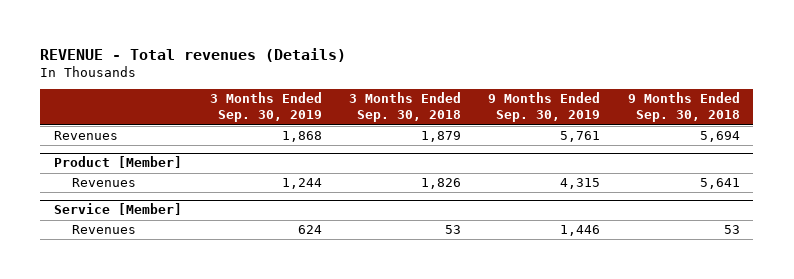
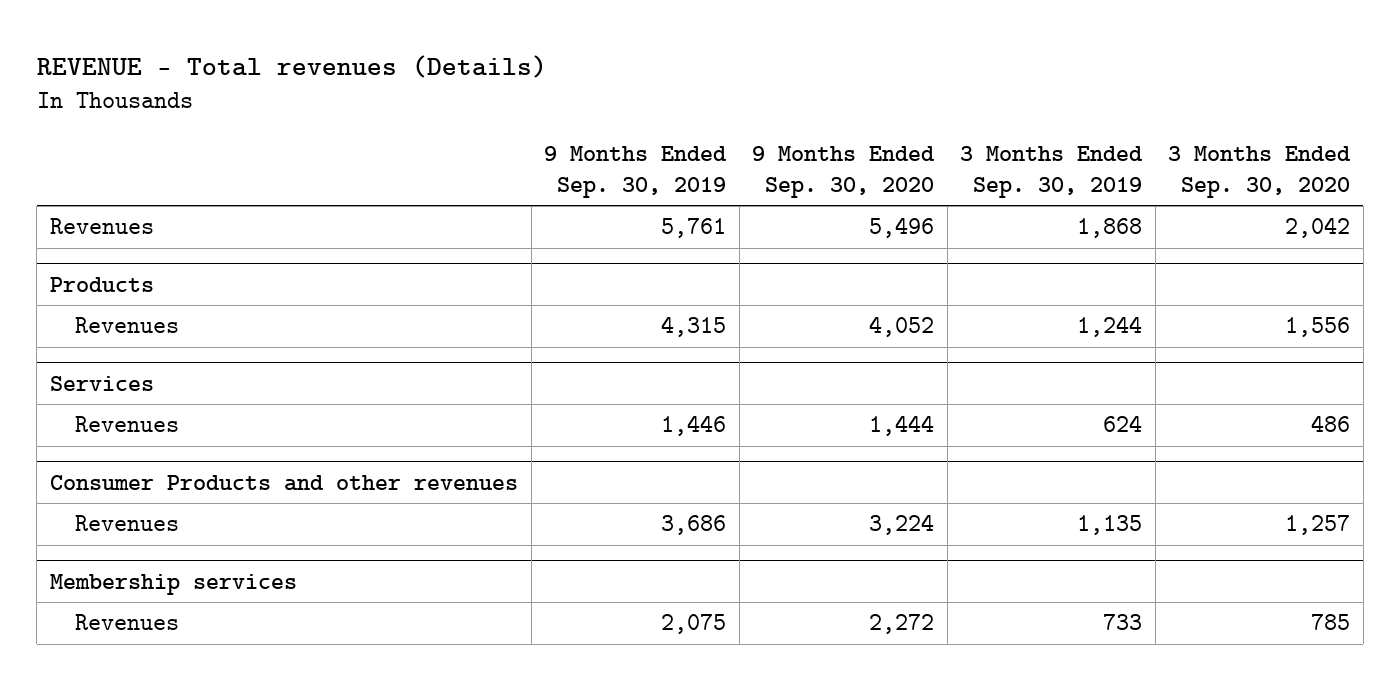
- | 3 Months Ended Sep. 30, 2019 | 3 Months Ended Sep. 30, 2018 | 9 Months Ended Sep. 30, 2019 | 9 Months Ended Sep. 30, 2018
+ | 9 Months Ended Sep. 30, 2019 | 9 Months Ended Sep. 30, 2020 | 3 Months Ended Sep. 30, 2019 | 3 Months Ended Sep. 30, 2020
- Product [Member]
+ Products
- Service [Member]
+ Services
+ Consumer Products and other revenues
+ Revenues | 3,686 | 3,224 | 1,135 | 1,257
+ Membership services
+ Revenues | 2,075 | 2,272 | 733 | 785

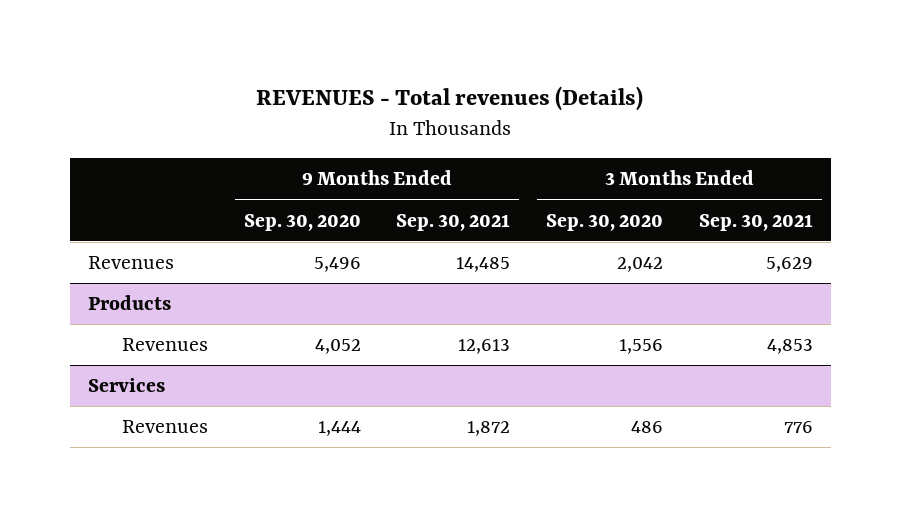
- REVENUE - Total revenues (Details)
+ REVENUES - Total revenues (Details)
- | 9 Months Ended Sep. 30, 2019 | 9 Months Ended Sep. 30, 2020 | 3 Months Ended Sep. 30, 2019 | 3 Months Ended Sep. 30, 2020
+ | 9 Months Ended Sep. 30, 2020 | 9 Months Ended Sep. 30, 2021 | 3 Months Ended Sep. 30, 2020 | 3 Months Ended Sep. 30, 2021
- Consumer Products and other revenues
- Revenues | 3,686 | 3,224 | 1,135 | 1,257
- Membership services
- Revenues | 2,075 | 2,272 | 733 | 785

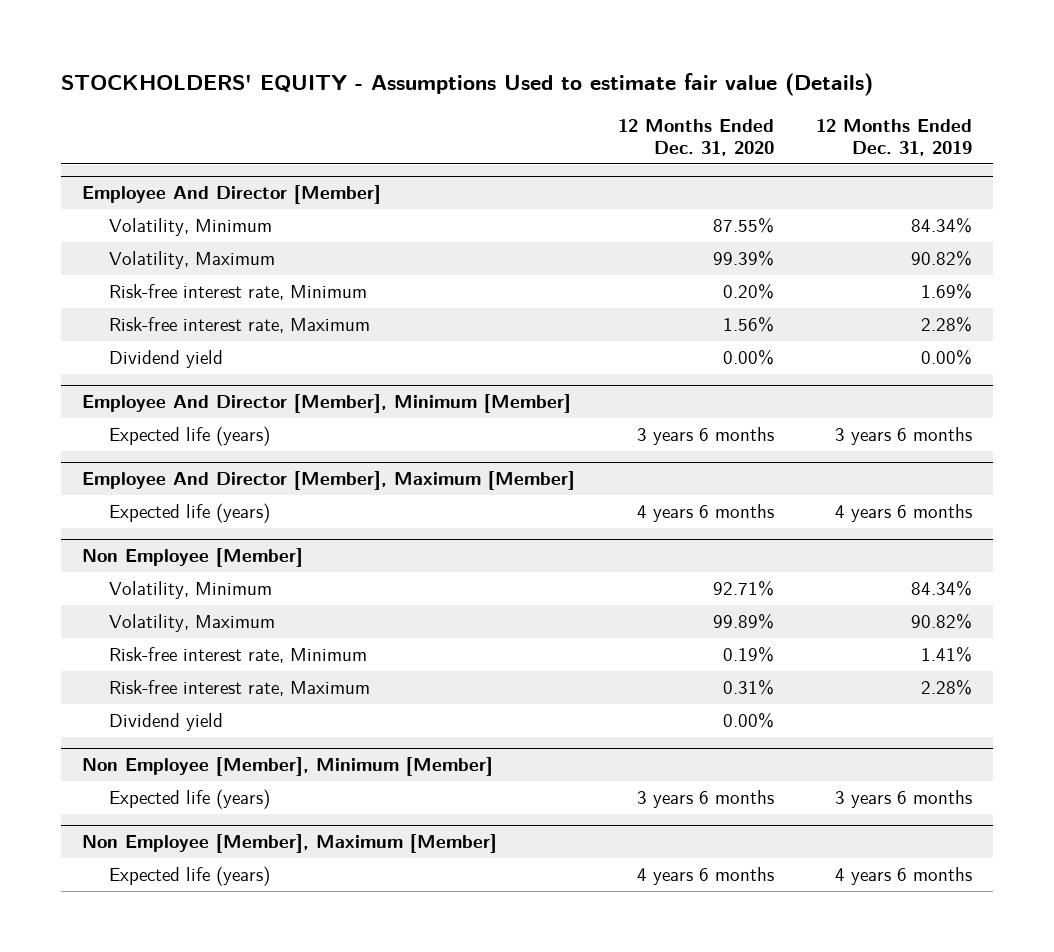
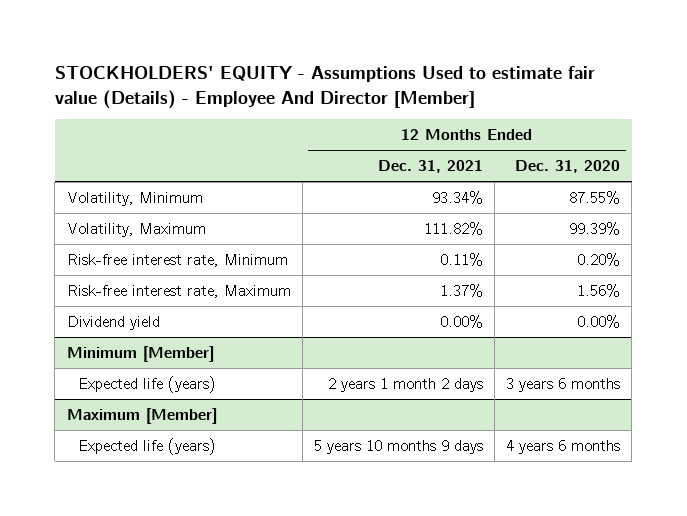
- STOCKHOLDERS' EQUITY - Assumptions Used to estimate fair value (Details)
+ STOCKHOLDERS' EQUITY - Assumptions Used to estimate fair value (Details) - Employee And Director [Member]
- | 12 Months Ended Dec. 31, 2020 | 12 Months Ended Dec. 31, 2019
+ | 12 Months Ended Dec. 31, 2021 | 12 Months Ended Dec. 31, 2020
- Employee And Director [Member]
- Employee And Director [Member], Minimum [Member]
- Expected life (years) | 3 years 6 months | 3 years 6 months
- Employee And Director [Member], Maximum [Member]
- Expected life (years) | 4 years 6 months | 4 years 6 months
- Non Employee [Member]
- Volatility, Minimum | 92.71% | 84.34%
- Volatility, Maximum | 99.89% | 90.82%
- Risk-free interest rate, Minimum | 0.19% | 1.41%
- Risk-free interest rate, Maximum | 0.31% | 2.28%
- Dividend yield | 0.00% |
- Non Employee [Member], Minimum [Member]
+ Minimum [Member]
- Non Employee [Member], Maximum [Member]
+ Maximum [Member]

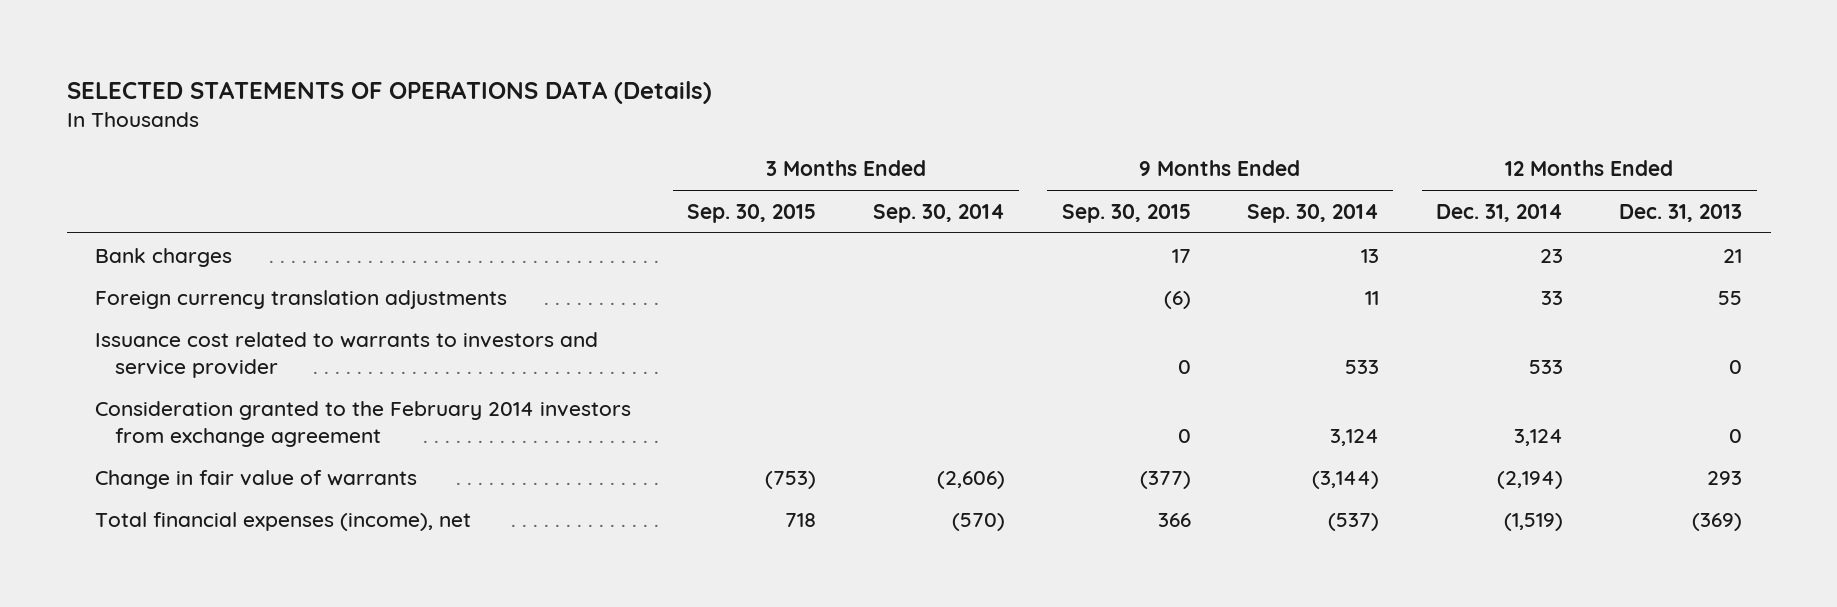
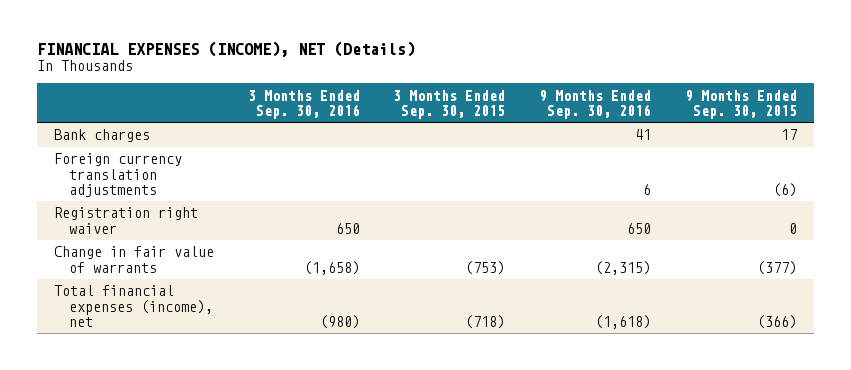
- SELECTED STATEMENTS OF OPERATIONS DATA (Details)
+ FINANCIAL EXPENSES (INCOME), NET (Details)
- | 3 Months Ended Sep. 30, 2015 | 3 Months Ended Sep. 30, 2014 | 9 Months Ended Sep. 30, 2015 | 9 Months Ended Sep. 30, 2014 | 12 Months Ended Dec. 31, 2014 | 12 Months Ended Dec. 31, 2013
+ | 3 Months Ended Sep. 30, 2016 | 3 Months Ended Sep. 30, 2015 | 9 Months Ended Sep. 30, 2016 | 9 Months Ended Sep. 30, 2015
- Issuance cost related to warrants to investors and service provider | | | 0 | 533 | 533 | 0
- Consideration granted to the February 2014 investors from exchange agreement | | | 0 | 3,124 | 3,124 | 0
+ Registration right waiver | 650 | | 650 | 0
- Total financial expenses (income), net | 718 | (570) | 366 | (537) | (1,519) | (369)
+ Total financial expenses (income), net | (980) | (718) | (1,618) | (366)

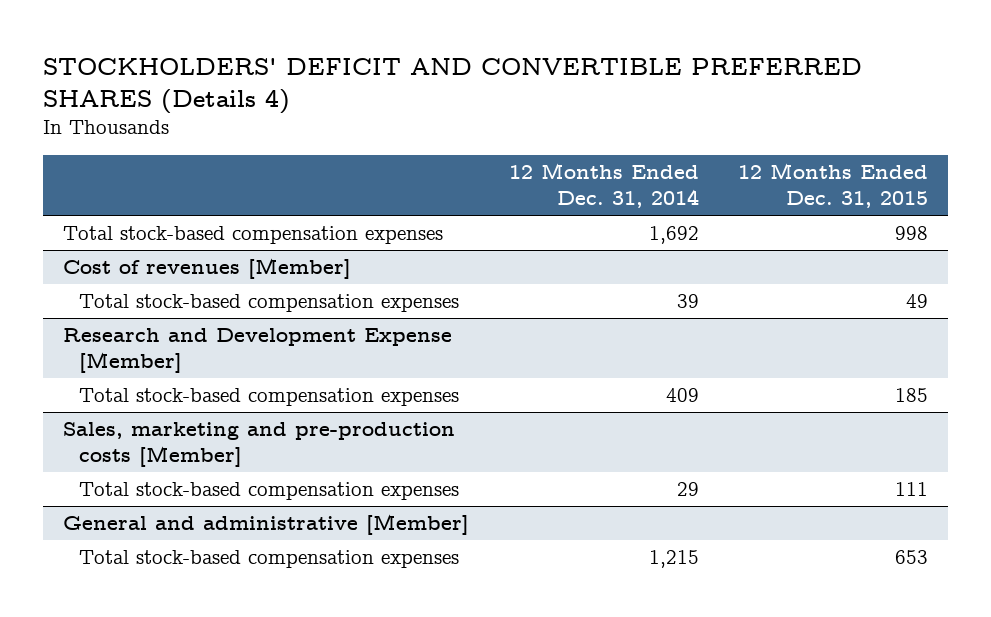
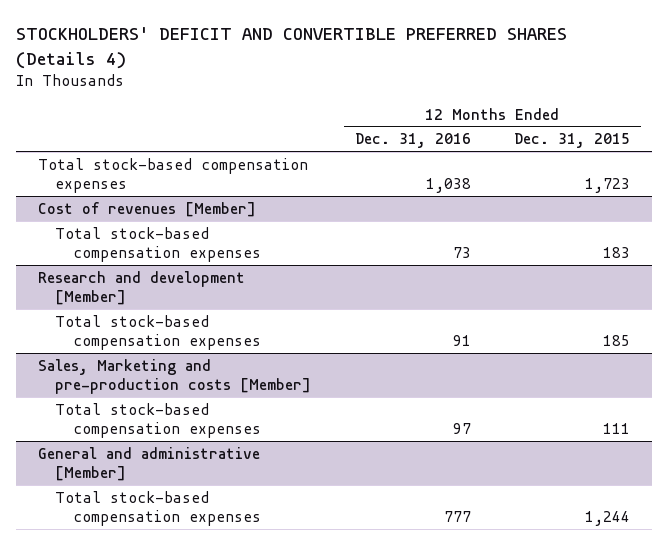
- | 12 Months Ended Dec. 31, 2014 | 12 Months Ended Dec. 31, 2015
+ | 12 Months Ended Dec. 31, 2016 | 12 Months Ended Dec. 31, 2015
- Total stock-based compensation expenses | 1,692 | 998
+ Total stock-based compensation expenses | 1,038 | 1,723
@ Cost of revenues [Member]
- Total stock-based compensation expenses | 39 | 49
- Research and Development Expense [Member]
@ Cost of revenues [Member]
+ Total stock-based compensation expenses | 73 | 183
+ Research and development [Member]
- Sales, marketing and pre-production costs [Member]
+ Sales, Marketing and pre-production costs [Member]
@ General and administrative [Member]
- Total stock-based compensation expenses | 1,215 | 653
+ Total stock-based compensation expenses | 777 | 1,244

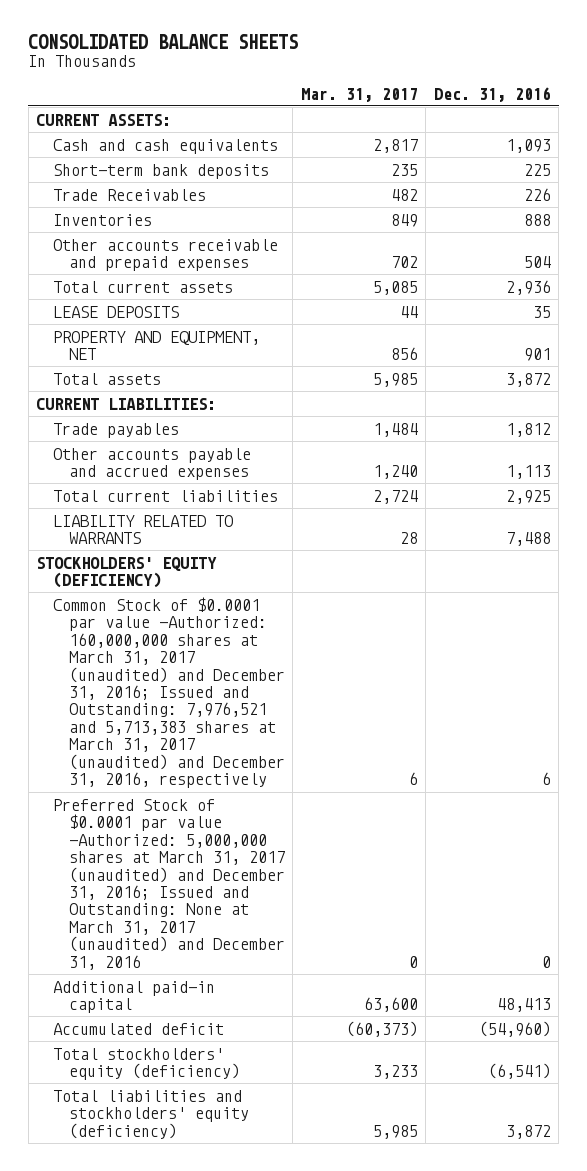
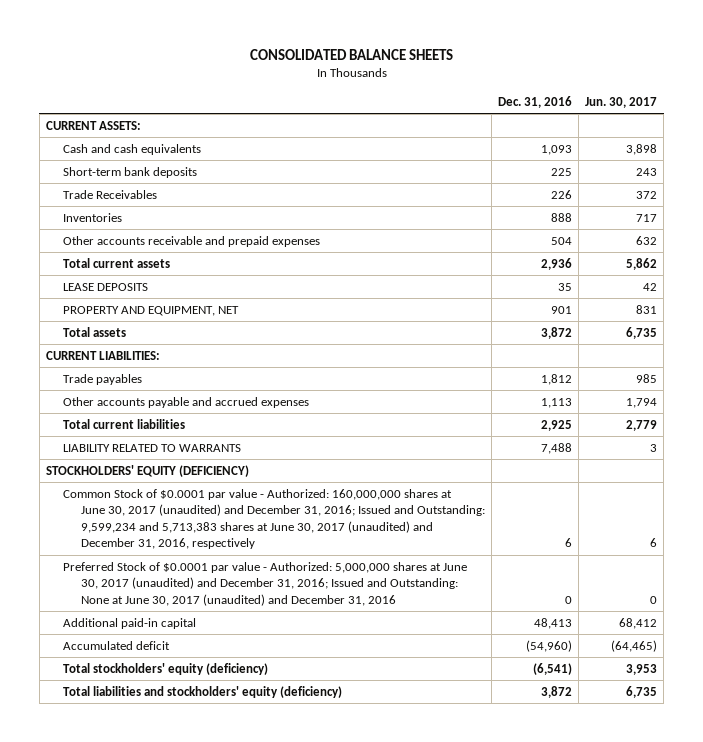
- | Mar. 31, 2017 | Dec. 31, 2016
+ | Dec. 31, 2016 | Jun. 30, 2017
- Common Stock of $0.0001 par value -Authorized: 160,000,000 shares at March 31, 2017 (unaudited) and December 31, 2016; Issued and Outstanding: 7,976,521 and 5,713,383 shares at March 31, 2017 (unaudited) and December 31, 2016, respectively | 6 | 6
- Preferred Stock of $0.0001 par value -Authorized: 5,000,000 shares at March 31, 2017 (unaudited) and December 31, 2016; Issued and Outstanding: None at March 31, 2017 (unaudited) and December 31, 2016 | 0 | 0
+ Common Stock of $0.0001 par value - Authorized: 160,000,000 shares at June 30, 2017 (unaudited) and December 31, 2016; Issued and Outstanding: 9,599,234 and 5,713,383 shares at June 30, 2017 (unaudited) and December 31, 2016, respectively | 6 | 6
+ Preferred Stock of $0.0001 par value - Authorized: 5,000,000 shares at June 30, 2017 (unaudited) and December 31, 2016; Issued and Outstanding: None at June 30, 2017 (unaudited) and December 31, 2016 | 0 | 0

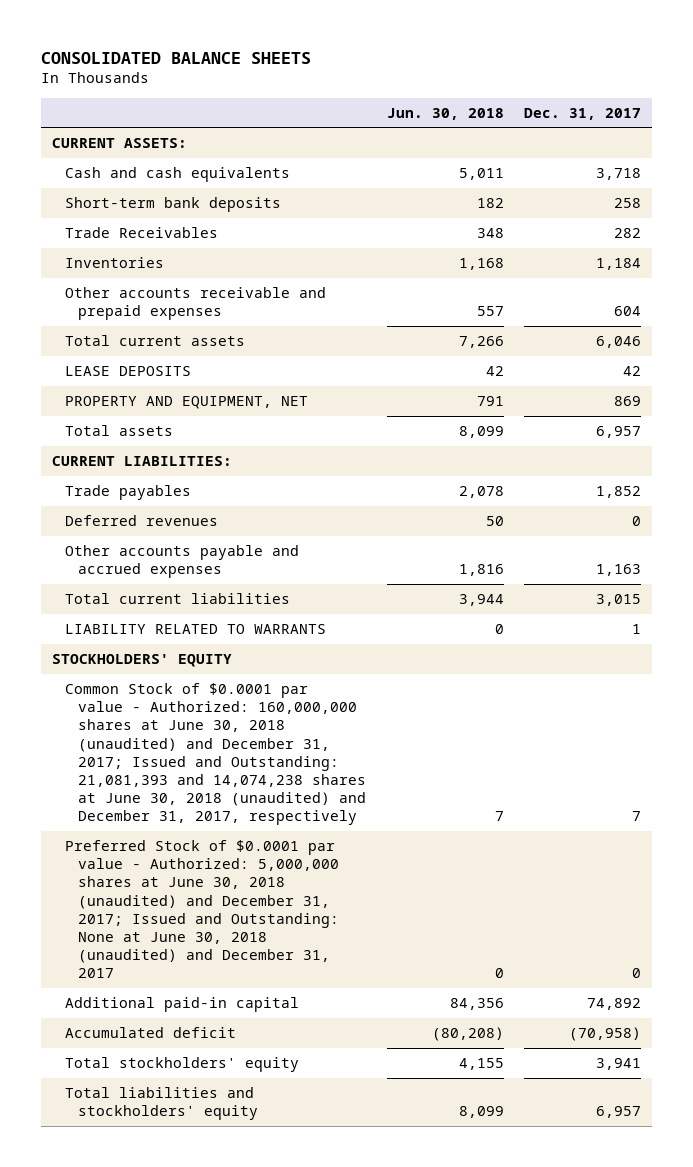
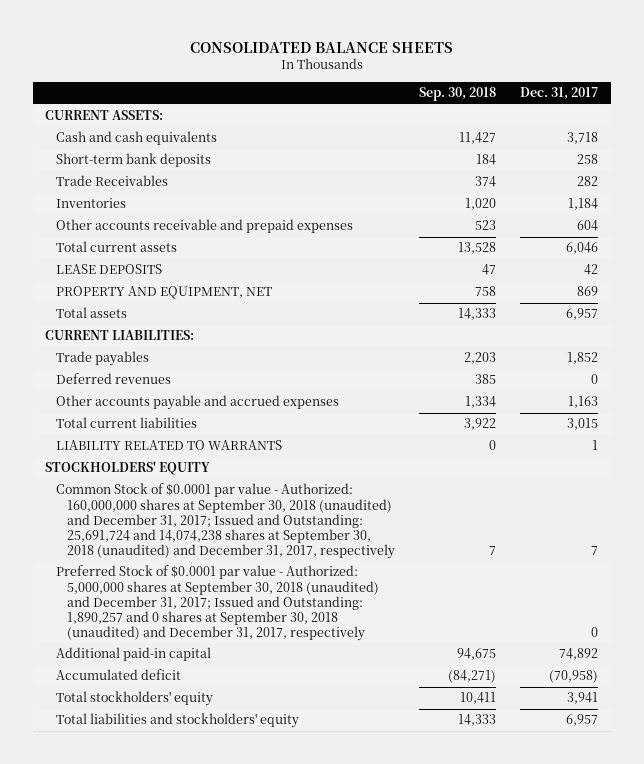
- | Jun. 30, 2018 | Dec. 31, 2017
+ | Sep. 30, 2018 | Dec. 31, 2017
- Common Stock of $0.0001 par value - Authorized: 160,000,000 shares at June 30, 2018 (unaudited) and December 31, 2017; Issued and Outstanding: 21,081,393 and 14,074,238 shares at June 30, 2018 (unaudited) and December 31, 2017, respectively | 7 | 7
- Preferred Stock of $0.0001 par value - Authorized: 5,000,000 shares at June 30, 2018 (unaudited) and December 31, 2017; Issued and Outstanding: None at June 30, 2018 (unaudited) and December 31, 2017 | 0 | 0
+ Common Stock of $0.0001 par value - Authorized: 160,000,000 shares at September 30, 2018 (unaudited) and December 31, 2017; Issued and Outstanding: 25,691,724 and 14,074,238 shares at September 30, 2018 (unaudited) and December 31, 2017, respectively | 7 | 7
+ Preferred Stock of $0.0001 par value - Authorized: 5,000,000 shares at September 30, 2018 (unaudited) and December 31, 2017; Issued and Outstanding: 1,890,257 and 0 shares at September 30, 2018 (unaudited) and December 31, 2017, respectively | | 0

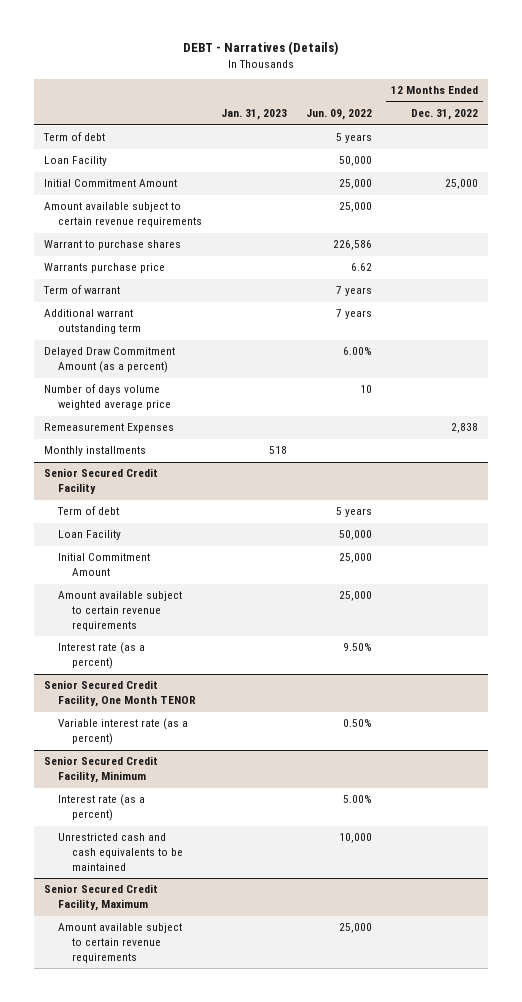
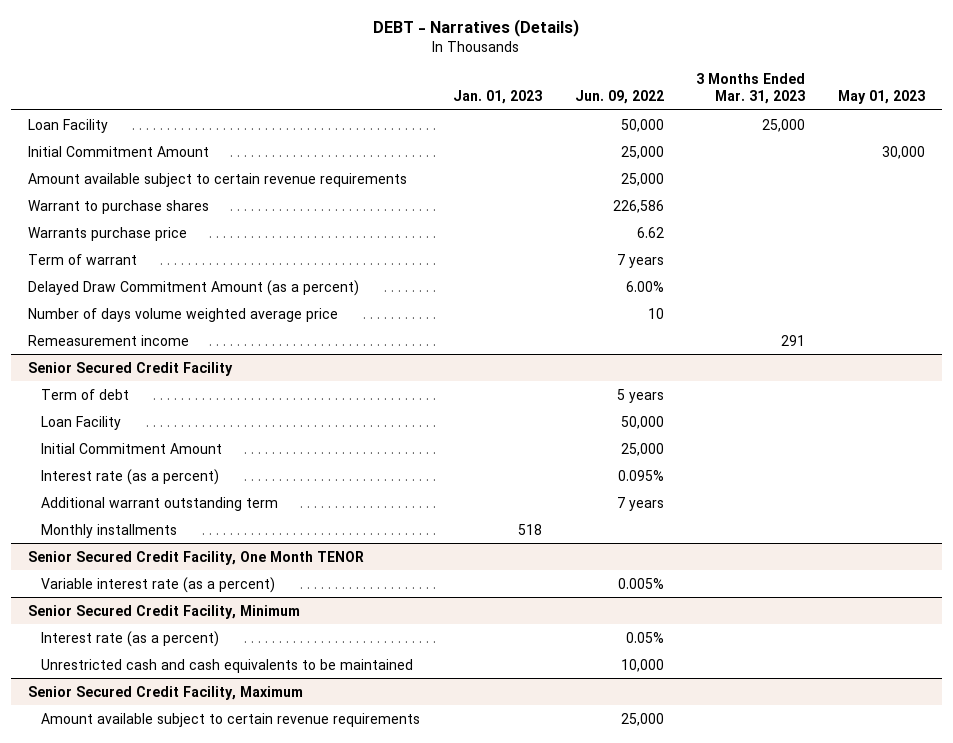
- | Jan. 31, 2023 | Jun. 09, 2022 | 12 Months Ended Dec. 31, 2022
+ | Jan. 01, 2023 | Jun. 09, 2022 | 3 Months Ended Mar. 31, 2023 | May 01, 2023
- Term of debt | | 5 years |
- Additional warrant outstanding term | | 7 years |
- Remeasurement Expenses | | | 2,838
- Monthly installments | 518 | |
+ Remeasurement income | | | 291 |
@ Senior Secured Credit Facility
- Amount available subject to certain revenue requirements | | 25,000 |
- Interest rate (as a percent) | | 9.50% |
+ Interest rate (as a percent) | | 0.095% | |
+ Additional warrant outstanding term | | 7 years | |
+ Monthly installments | 518 | | |
@ Senior Secured Credit Facility, One Month TENOR
- Variable interest rate (as a percent) | | 0.50% |
+ Variable interest rate (as a percent) | | 0.005% | |
@ Senior Secured Credit Facility, Minimum
- Interest rate (as a percent) | | 5.00% |
+ Interest rate (as a percent) | | 0.05% | |

